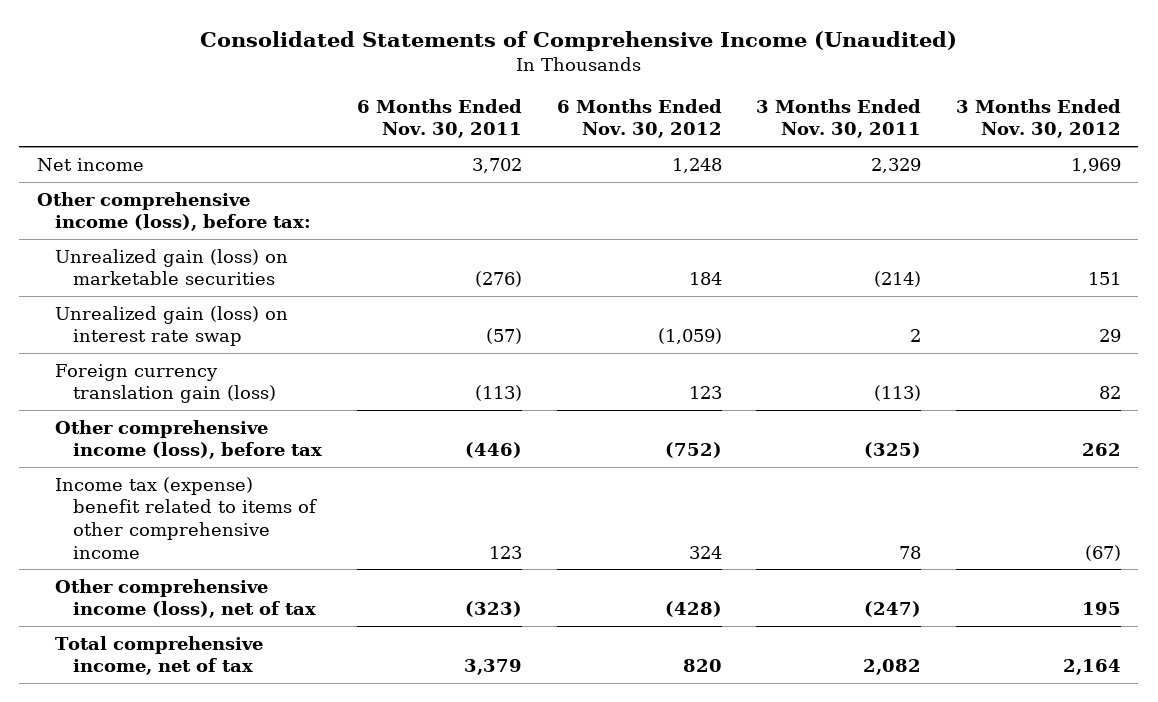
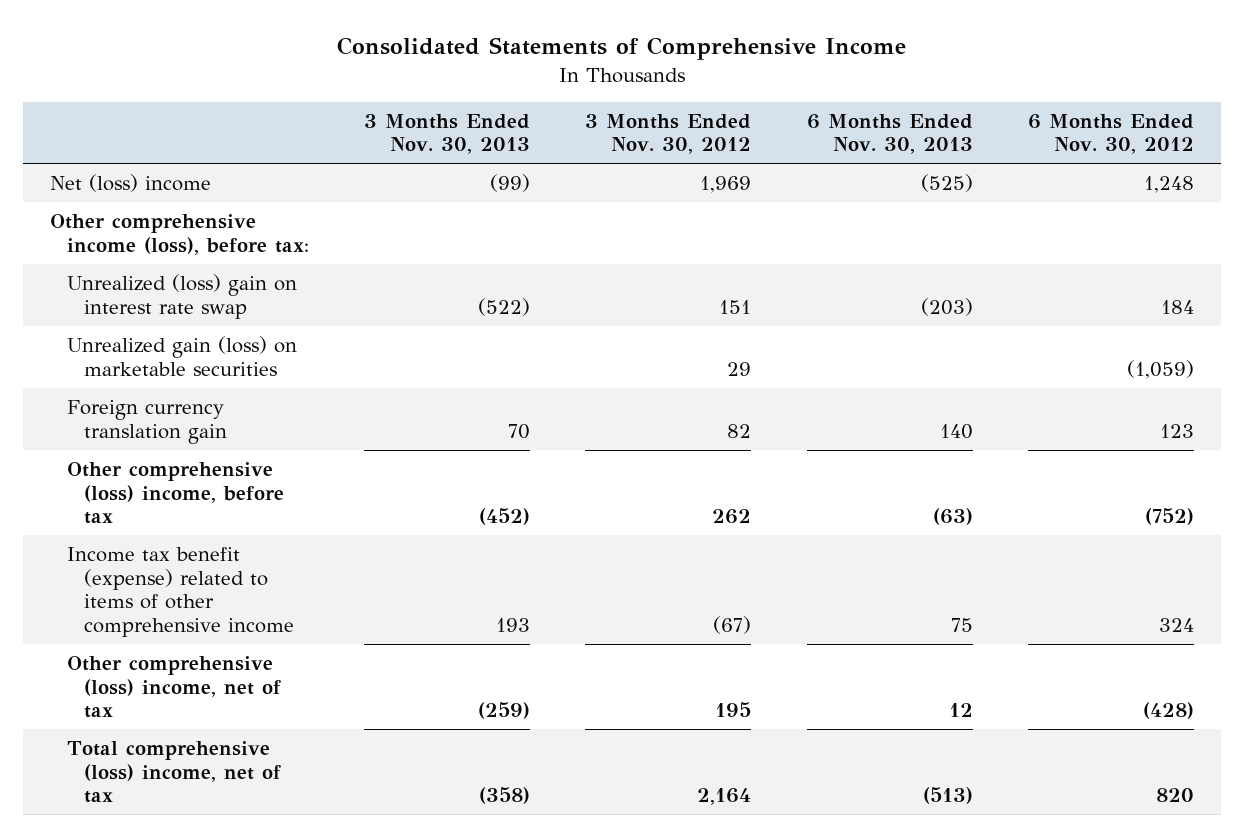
- Consolidated Statements of Comprehensive Income (Unaudited)
+ Consolidated Statements of Comprehensive Income
- | 6 Months Ended Nov. 30, 2011 | 6 Months Ended Nov. 30, 2012 | 3 Months Ended Nov. 30, 2011 | 3 Months Ended Nov. 30, 2012
+ | 3 Months Ended Nov. 30, 2013 | 3 Months Ended Nov. 30, 2012 | 6 Months Ended Nov. 30, 2013 | 6 Months Ended Nov. 30, 2012
- Net income | 3,702 | 1,248 | 2,329 | 1,969
+ Net (loss) income | (99) | 1,969 | (525) | 1,248
- Unrealized gain (loss) on marketable securities | (276) | 184 | (214) | 151
- Unrealized gain (loss) on interest rate swap | (57) | (1,059) | 2 | 29
- Foreign currency translation gain (loss) | (113) | 123 | (113) | 82
- Other comprehensive income (loss), before tax | (446) | (752) | (325) | 262
- Income tax (expense) benefit related to items of other comprehensive income | 123 | 324 | 78 | (67)
- Other comprehensive income (loss), net of tax | (323) | (428) | (247) | 195
- Total comprehensive income, net of tax | 3,379 | 820 | 2,082 | 2,164
+ Unrealized (loss) gain on interest rate swap | (522) | 151 | (203) | 184
+ Unrealized gain (loss) on marketable securities | | 29 | | (1,059)
+ Foreign currency translation gain | 70 | 82 | 140 | 123
+ Other comprehensive (loss) income, before tax | (452) | 262 | (63) | (752)
+ Income tax benefit (expense) related to items of other comprehensive income | 193 | (67) | 75 | 324
+ Other comprehensive (loss) income, net of tax | (259) | 195 | 12 | (428)
+ Total comprehensive (loss) income, net of tax | (358) | 2,164 | (513) | 820

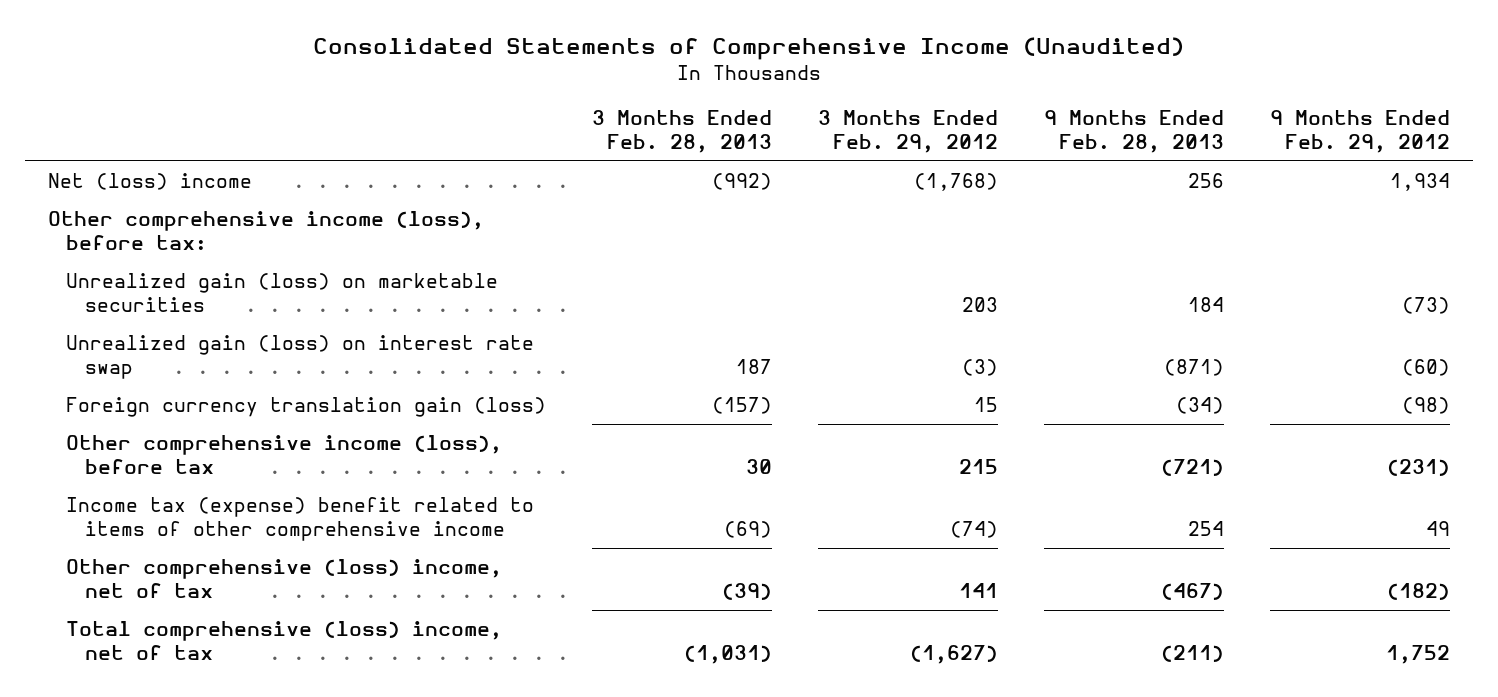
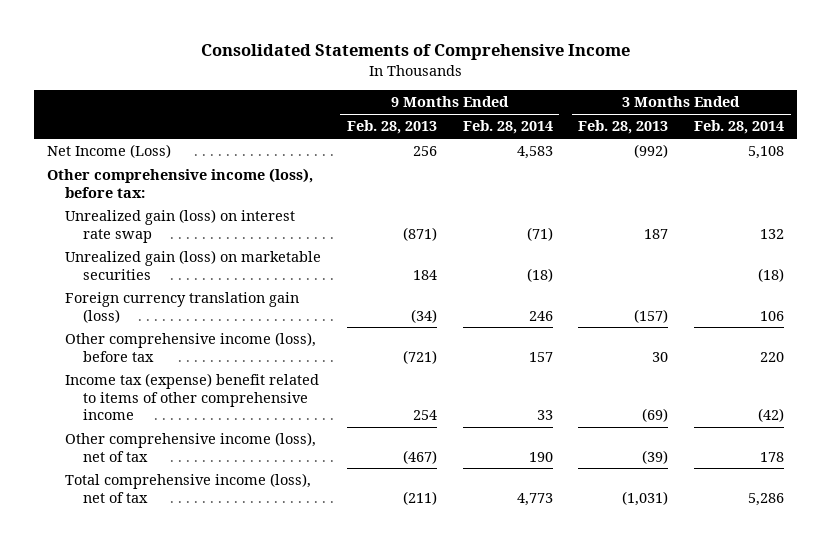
- Consolidated Statements of Comprehensive Income (Unaudited)
+ Consolidated Statements of Comprehensive Income
- | 3 Months Ended Feb. 28, 2013 | 3 Months Ended Feb. 29, 2012 | 9 Months Ended Feb. 28, 2013 | 9 Months Ended Feb. 29, 2012
+ | 9 Months Ended Feb. 28, 2013 | 9 Months Ended Feb. 28, 2014 | 3 Months Ended Feb. 28, 2013 | 3 Months Ended Feb. 28, 2014
- Net (loss) income | (992) | (1,768) | 256 | 1,934
+ Net Income (Loss) | 256 | 4,583 | (992) | 5,108
moved down: Unrealized gain (loss) on marketable securities | 184 | (18) | | (18)
- Other comprehensive (loss) income, net of tax | (39) | 141 | (467) | (182)
- Total comprehensive (loss) income, net of tax | (1,031) | (1,627) | (211) | 1,752
+ Other comprehensive income (loss), net of tax | (467) | 190 | (39) | 178
+ Total comprehensive income (loss), net of tax | (211) | 4,773 | (1,031) | 5,286

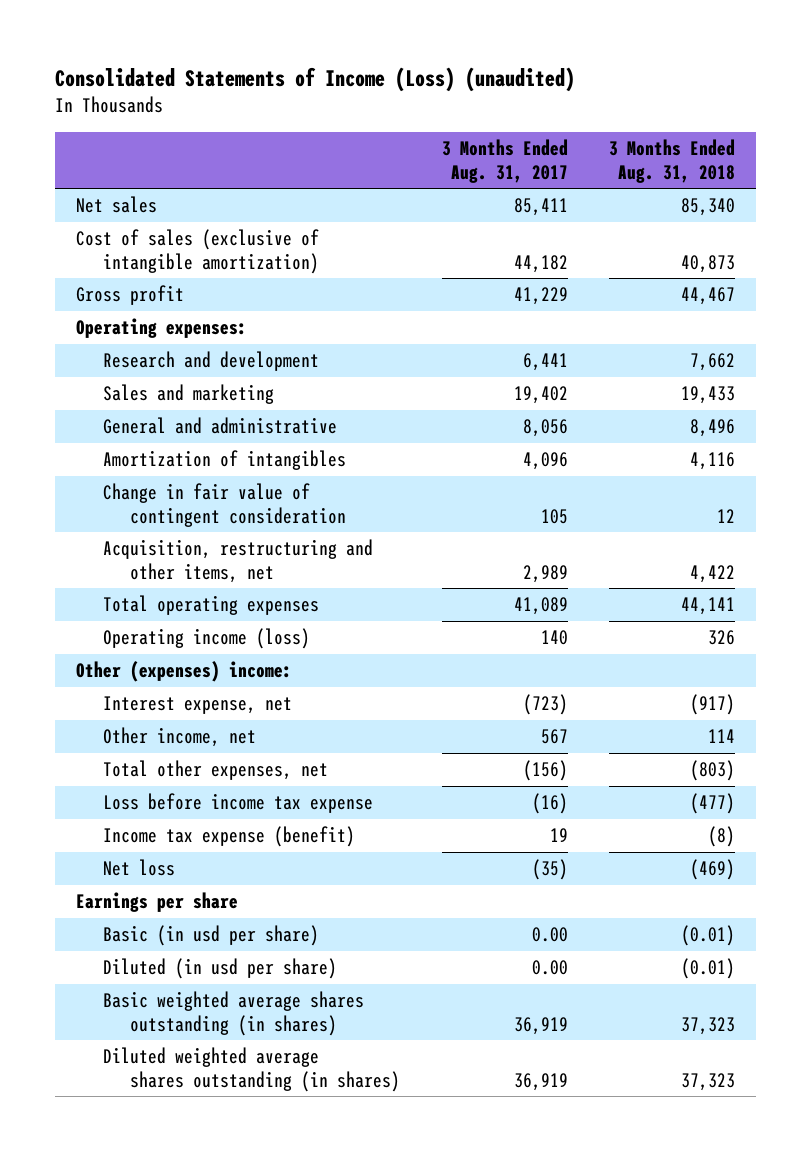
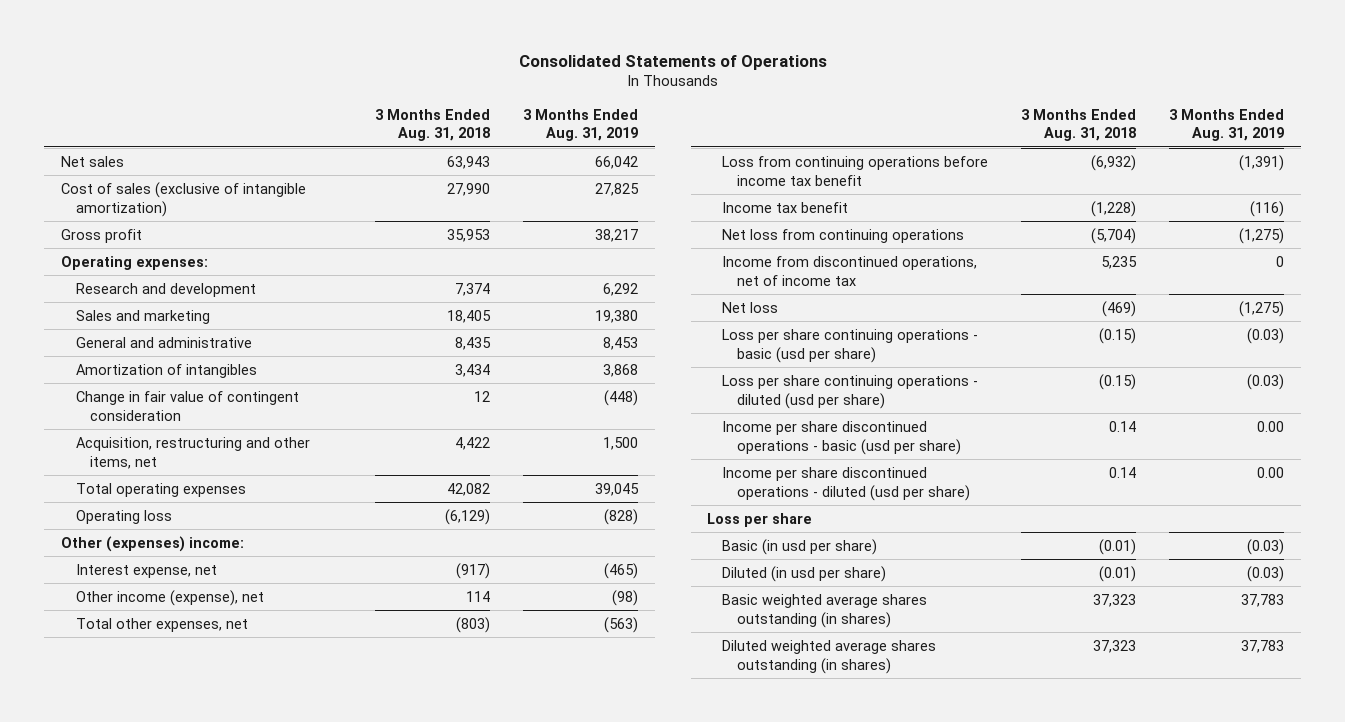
- Consolidated Statements of Income (Loss) (unaudited)
+ Consolidated Statements of Operations
- | 3 Months Ended Aug. 31, 2017 | 3 Months Ended Aug. 31, 2018
+ | 3 Months Ended Aug. 31, 2018 | 3 Months Ended Aug. 31, 2019
- Net sales | 85,411 | 85,340
- Cost of sales (exclusive of intangible amortization) | 44,182 | 40,873
- Gross profit | 41,229 | 44,467
+ Net sales | 63,943 | 66,042
+ Cost of sales (exclusive of intangible amortization) | 27,990 | 27,825
+ Gross profit | 35,953 | 38,217
- Research and development | 6,441 | 7,662
- Sales and marketing | 19,402 | 19,433
- General and administrative | 8,056 | 8,496
- Amortization of intangibles | 4,096 | 4,116
+ Research and development | 7,374 | 6,292
+ Sales and marketing | 18,405 | 19,380
+ General and administrative | 8,435 | 8,453
+ Amortization of intangibles | 3,434 | 3,868
- Total operating expenses | 41,089 | 44,141
- Operating income (loss) | 140 | 326
+ Total operating expenses | 42,082 | 39,045
+ Operating loss | (6,129) | (828)
- Other income, net | 567 | 114
+ Other income (expense), net | 114 | (98)
- Loss before income tax expense | (16) | (477)
- Income tax expense (benefit) | 19 | (8)
+ Loss from continuing operations before income tax benefit | (6,932) | (1,391)
+ Income tax benefit | (1,228) | (116)
+ Net loss from continuing operations | (5,704) | (1,275)
+ Income from discontinued operations, net of income tax | 5,235 | 0
- Earnings per share
+ Loss per share continuing operations - basic (usd per share) | (0.15) | (0.03)
+ Loss per share continuing operations - diluted (usd per share) | (0.15) | (0.03)
+ Income per share discontinued operations - basic (usd per share) | 0.14 | 0.00
+ Income per share discontinued operations - diluted (usd per share) | 0.14 | 0.00
+ Loss per share

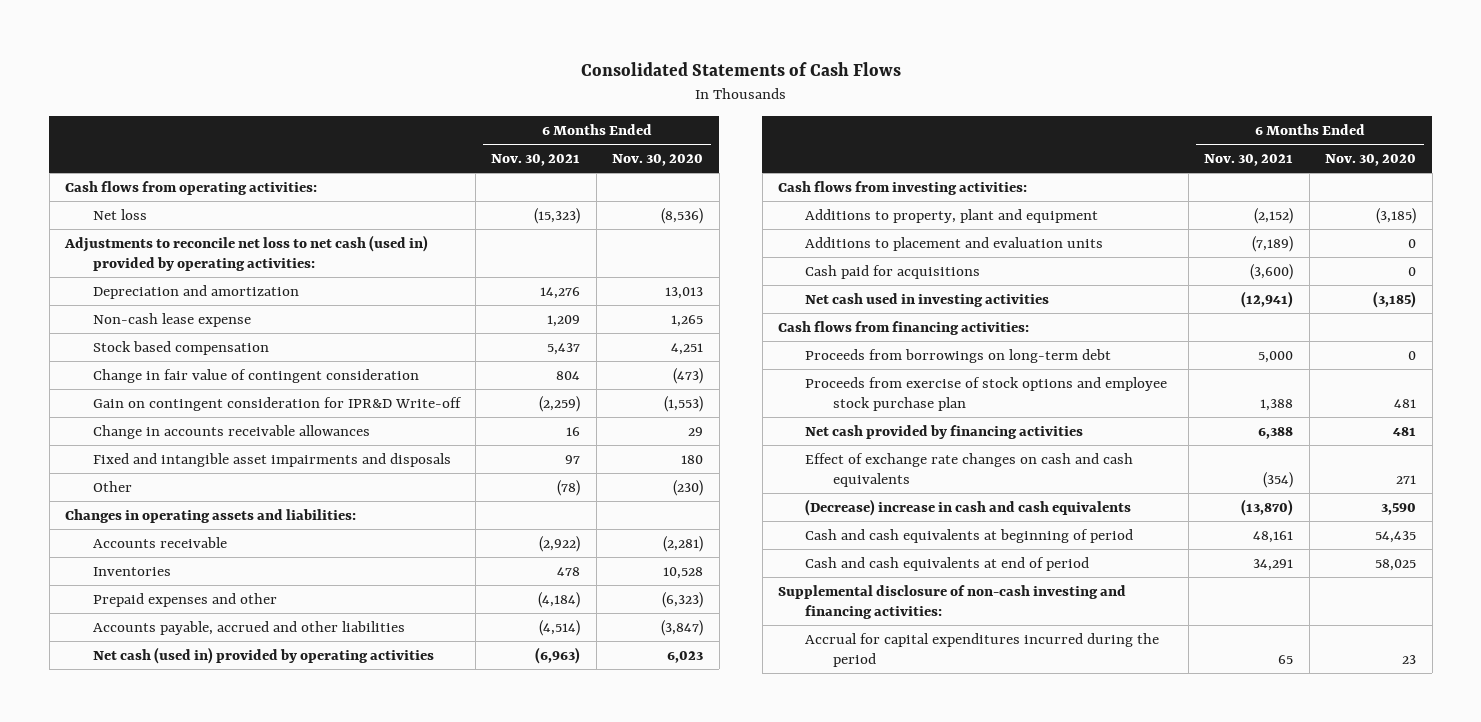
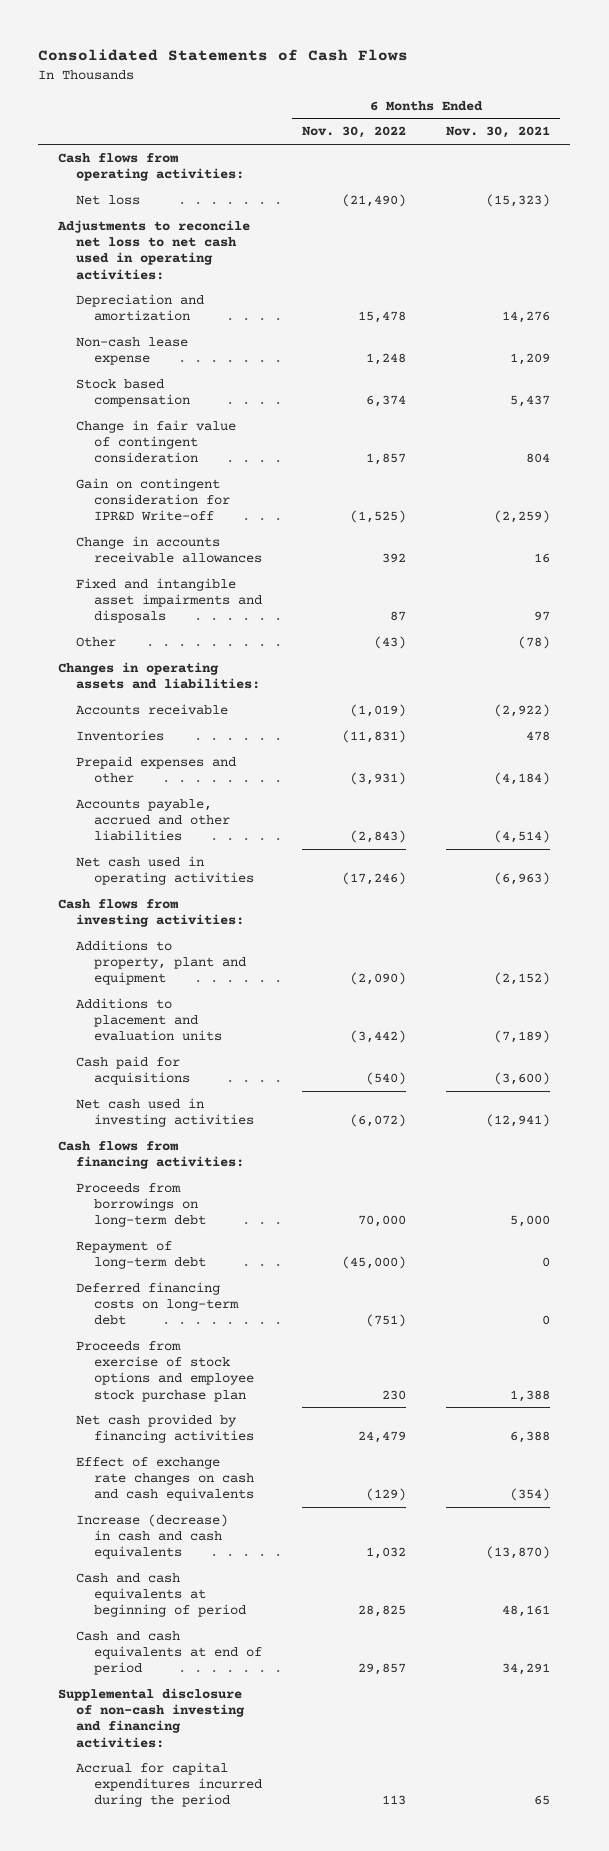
- | 6 Months Ended Nov. 30, 2021 | 6 Months Ended Nov. 30, 2020
+ | 6 Months Ended Nov. 30, 2022 | 6 Months Ended Nov. 30, 2021
- Adjustments to reconcile net loss to net cash (used in) provided by operating activities:
+ Adjustments to reconcile net loss to net cash used in operating activities:
- Net cash (used in) provided by operating activities | (6,963) | 6,023
+ Net cash used in operating activities | (17,246) | (6,963)
+ Repayment of long-term debt | (45,000) | 0
+ Deferred financing costs on long-term debt | (751) | 0
- (Decrease) increase in cash and cash equivalents | (13,870) | 3,590
+ Increase (decrease) in cash and cash equivalents | 1,032 | (13,870)

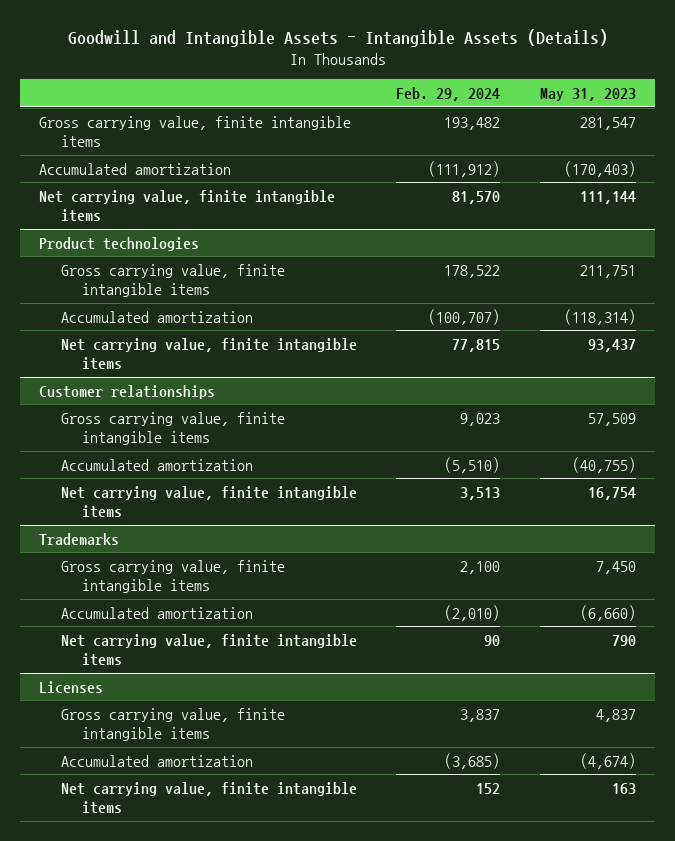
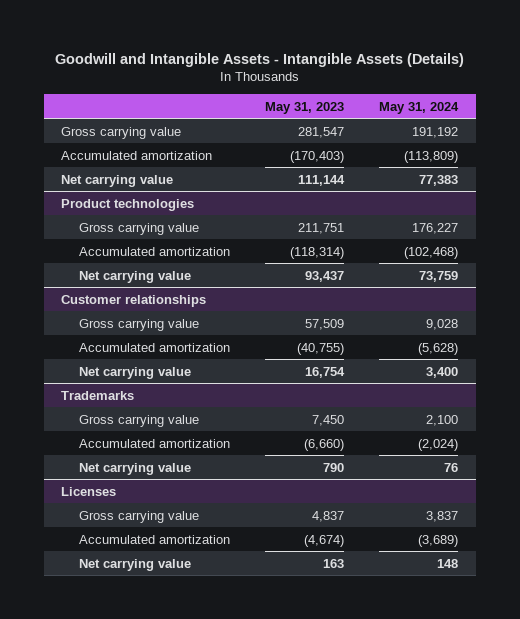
- | Feb. 29, 2024 | May 31, 2023
+ | May 31, 2023 | May 31, 2024
- Gross carrying value, finite intangible items | 193,482 | 281,547
+ Gross carrying value | 281,547 | 191,192
- Net carrying value, finite intangible items | 81,570 | 111,144
+ Net carrying value | 111,144 | 77,383
@ Product technologies
- Gross carrying value, finite intangible items | 178,522 | 211,751
+ Gross carrying value | 211,751 | 176,227
- Net carrying value, finite intangible items | 77,815 | 93,437
+ Net carrying value | 93,437 | 73,759
@ Customer relationships
- Gross carrying value, finite intangible items | 9,023 | 57,509
+ Gross carrying value | 57,509 | 9,028
- Net carrying value, finite intangible items | 3,513 | 16,754
+ Net carrying value | 16,754 | 3,400
@ Trademarks
- Gross carrying value, finite intangible items | 2,100 | 7,450
+ Gross carrying value | 7,450 | 2,100
- Net carrying value, finite intangible items | 90 | 790
+ Net carrying value | 790 | 76
@ Licenses
- Gross carrying value, finite intangible items | 3,837 | 4,837
+ Gross carrying value | 4,837 | 3,837
- Net carrying value, finite intangible items | 152 | 163
+ Net carrying value | 163 | 148

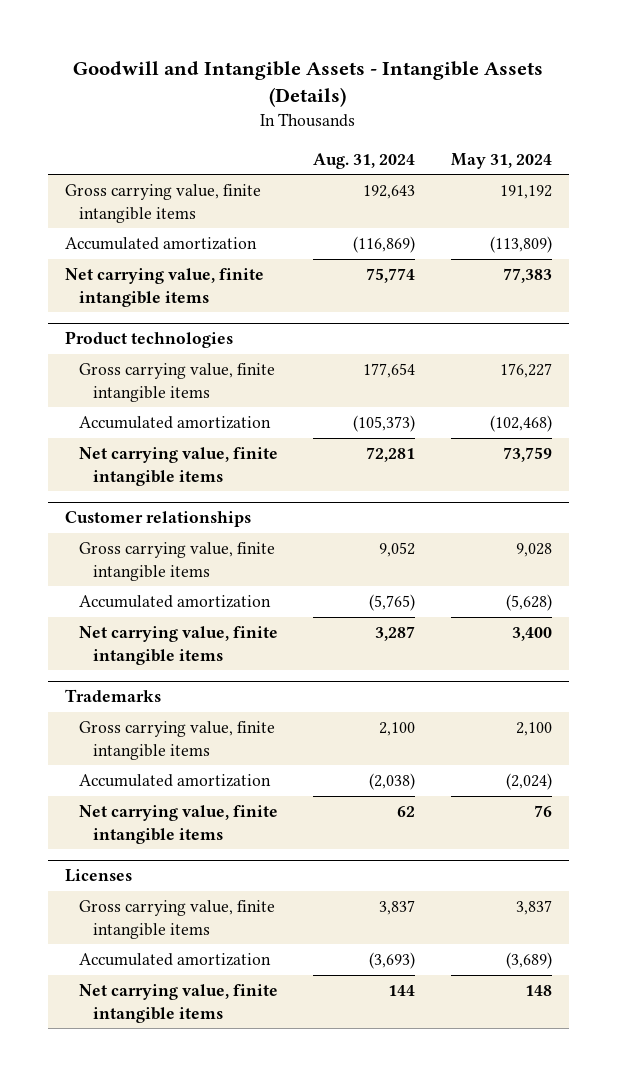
- | May 31, 2023 | May 31, 2024
+ | Aug. 31, 2024 | May 31, 2024
- Gross carrying value | 281,547 | 191,192
+ Gross carrying value, finite intangible items | 192,643 | 191,192
- Net carrying value | 111,144 | 77,383
+ Net carrying value, finite intangible items | 75,774 | 77,383
@ Product technologies
- Gross carrying value | 211,751 | 176,227
+ Gross carrying value, finite intangible items | 177,654 | 176,227
- Net carrying value | 93,437 | 73,759
+ Net carrying value, finite intangible items | 72,281 | 73,759
@ Customer relationships
- Gross carrying value | 57,509 | 9,028
+ Gross carrying value, finite intangible items | 9,052 | 9,028
- Net carrying value | 16,754 | 3,400
+ Net carrying value, finite intangible items | 3,287 | 3,400
@ Trademarks
- Gross carrying value | 7,450 | 2,100
+ Gross carrying value, finite intangible items | 2,100 | 2,100
- Net carrying value | 790 | 76
+ Net carrying value, finite intangible items | 62 | 76
@ Licenses
- Gross carrying value | 4,837 | 3,837
+ Gross carrying value, finite intangible items | 3,837 | 3,837
- Net carrying value | 163 | 148
+ Net carrying value, finite intangible items | 144 | 148

